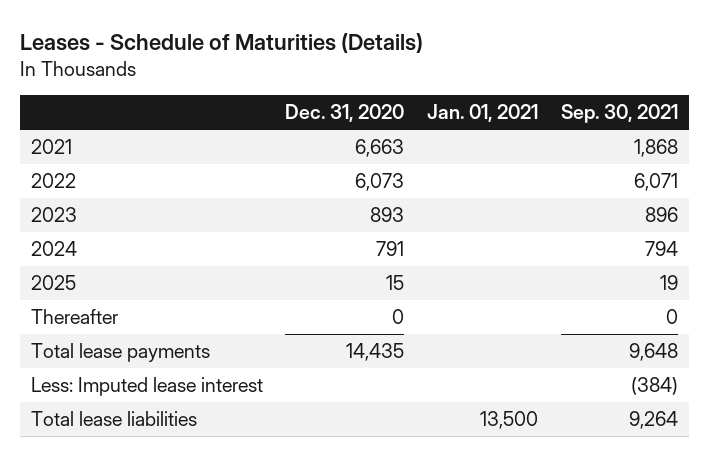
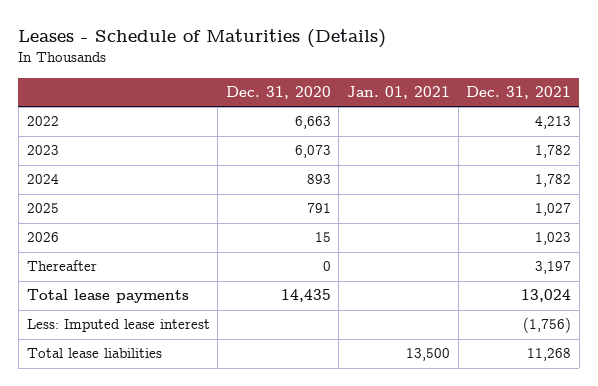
- | Dec. 31, 2020 | Jan. 01, 2021 | Sep. 30, 2021
+ | Dec. 31, 2020 | Jan. 01, 2021 | Dec. 31, 2021
- 2021 | 6,663 | | 1,868
- 2022 | 6,073 | | 6,071
- 2023 | 893 | | 896
- 2024 | 791 | | 794
- 2025 | 15 | | 19
+ 2022 | 6,663 | | 4,213
+ 2023 | 6,073 | | 1,782
+ 2024 | 893 | | 1,782
+ 2025 | 791 | | 1,027
+ 2026 | 15 | | 1,023

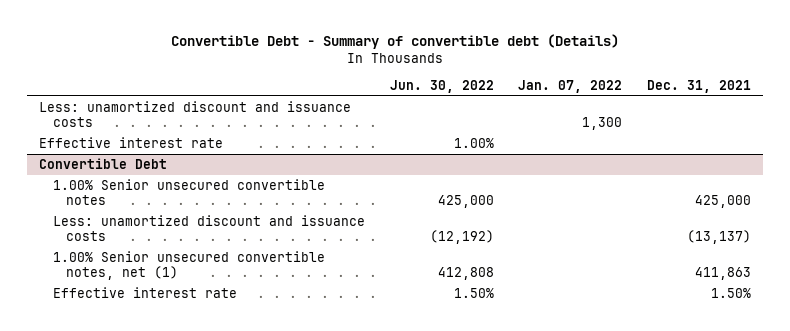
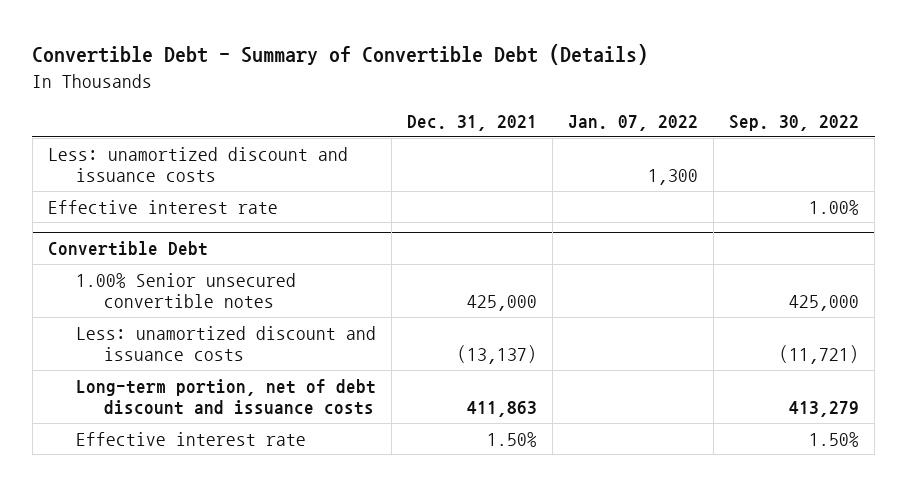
- Convertible Debt - Summary of convertible debt (Details)
+ Convertible Debt - Summary of Convertible Debt (Details)
- | Jun. 30, 2022 | Jan. 07, 2022 | Dec. 31, 2021
+ | Dec. 31, 2021 | Jan. 07, 2022 | Sep. 30, 2022
@ Convertible Debt
- 1.00% Senior unsecured convertible notes, net (1) | 412,808 | | 411,863
+ Long-term portion, net of debt discount and issuance costs | 411,863 | | 413,279

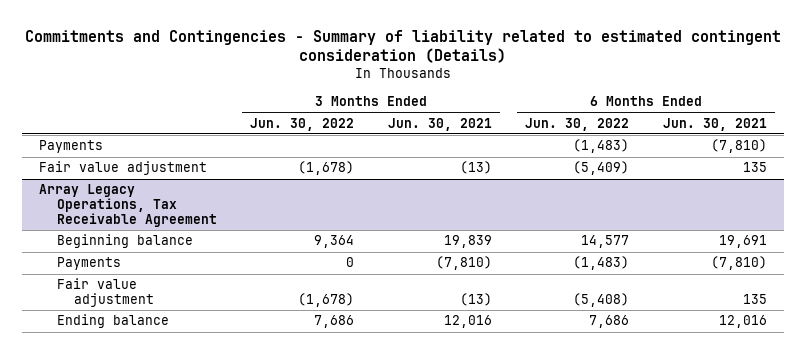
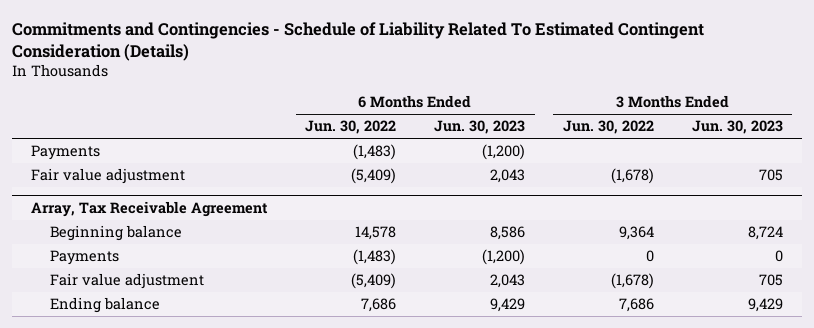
- Commitments and Contingencies - Summary of liability related to estimated contingent consideration (Details)
+ Commitments and Contingencies - Schedule of Liability Related To Estimated Contingent Consideration (Details)
- | 3 Months Ended Jun. 30, 2022 | 3 Months Ended Jun. 30, 2021 | 6 Months Ended Jun. 30, 2022 | 6 Months Ended Jun. 30, 2021
+ | 6 Months Ended Jun. 30, 2022 | 6 Months Ended Jun. 30, 2023 | 3 Months Ended Jun. 30, 2022 | 3 Months Ended Jun. 30, 2023
- Array Legacy Operations, Tax Receivable Agreement
- Beginning balance | 9,364 | 19,839 | 14,577 | 19,691
+ Array, Tax Receivable Agreement
+ Beginning balance | 14,578 | 8,586 | 9,364 | 8,724
- Fair value adjustment | (1,678) | (13) | (5,408) | 135
+ Fair value adjustment | (5,409) | 2,043 | (1,678) | 705

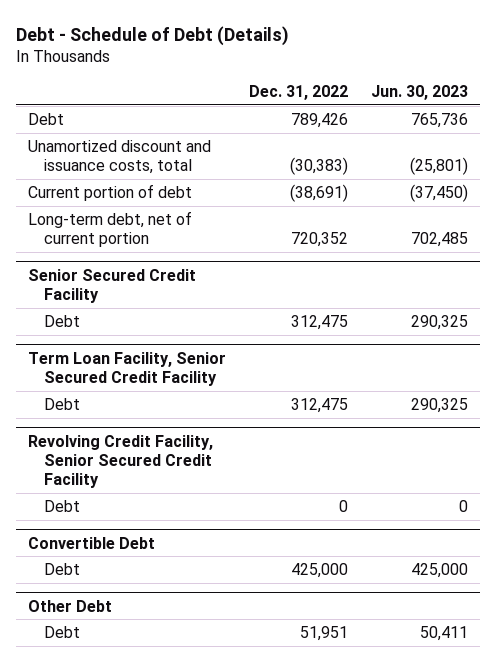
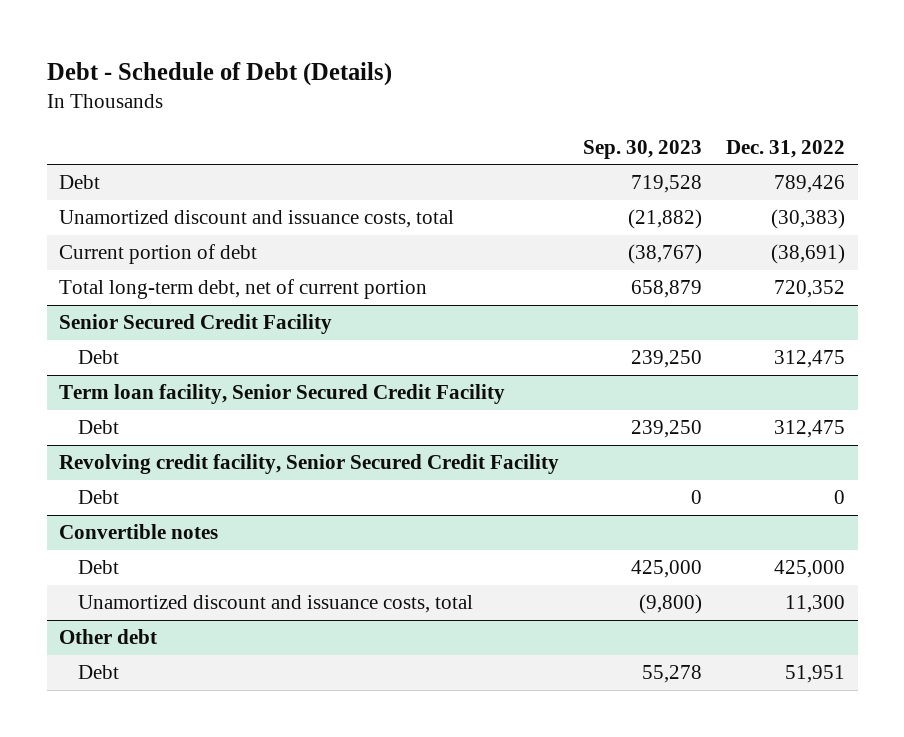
- | Dec. 31, 2022 | Jun. 30, 2023
+ | Sep. 30, 2023 | Dec. 31, 2022
- Long-term debt, net of current portion | 720,352 | 702,485
+ Total long-term debt, net of current portion | 658,879 | 720,352
- Term Loan Facility, Senior Secured Credit Facility
+ Term loan facility, Senior Secured Credit Facility
- Revolving Credit Facility, Senior Secured Credit Facility
+ Revolving credit facility, Senior Secured Credit Facility
- Convertible Debt
+ Convertible notes
- Other Debt
+ Unamortized discount and issuance costs, total | (9,800) | 11,300
+ Other debt

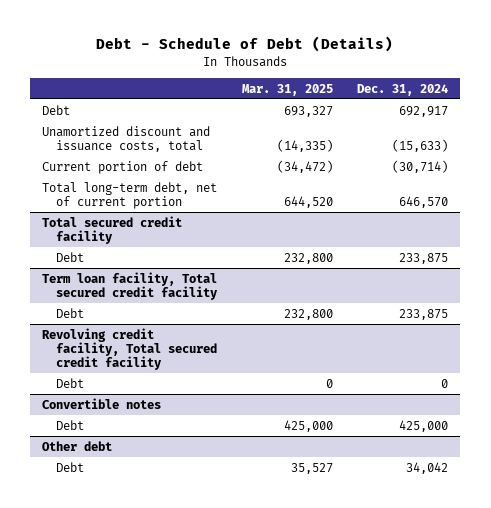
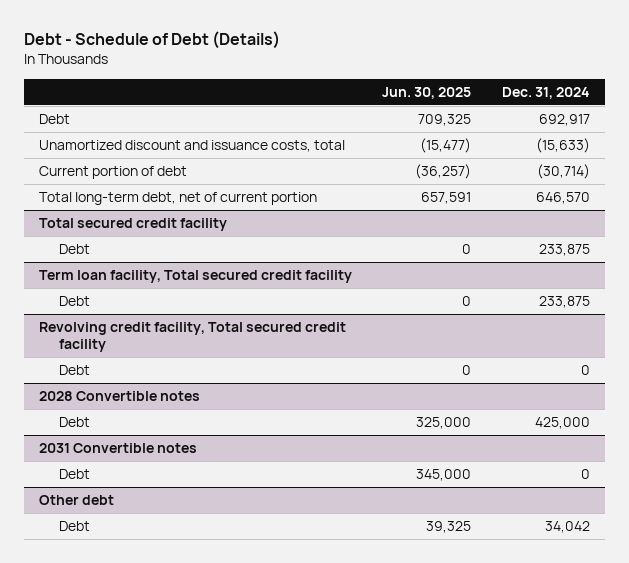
- | Mar. 31, 2025 | Dec. 31, 2024
+ | Jun. 30, 2025 | Dec. 31, 2024
- Convertible notes
+ 2028 Convertible notes
+ 2031 Convertible notes
+ Debt | 345,000 | 0

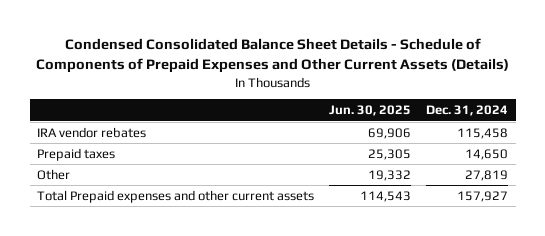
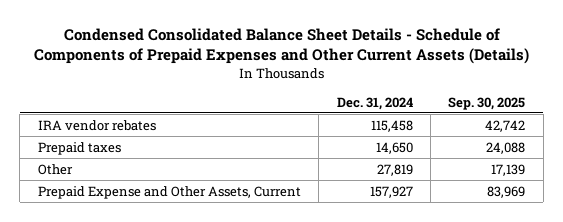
- | Jun. 30, 2025 | Dec. 31, 2024
+ | Dec. 31, 2024 | Sep. 30, 2025
- Total Prepaid expenses and other current assets | 114,543 | 157,927
+ Prepaid Expense and Other Assets, Current | 157,927 | 83,969

